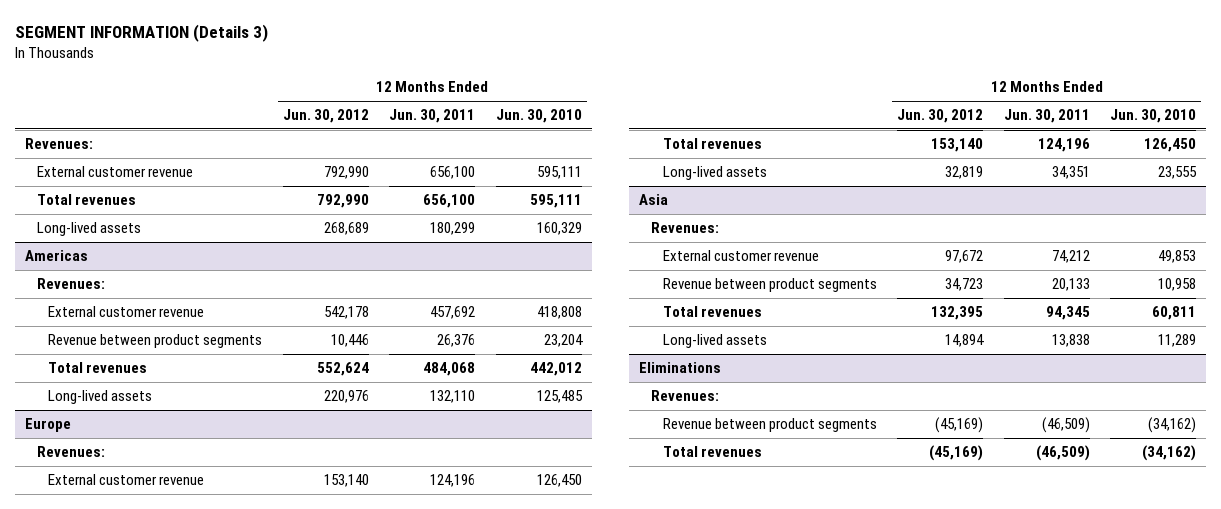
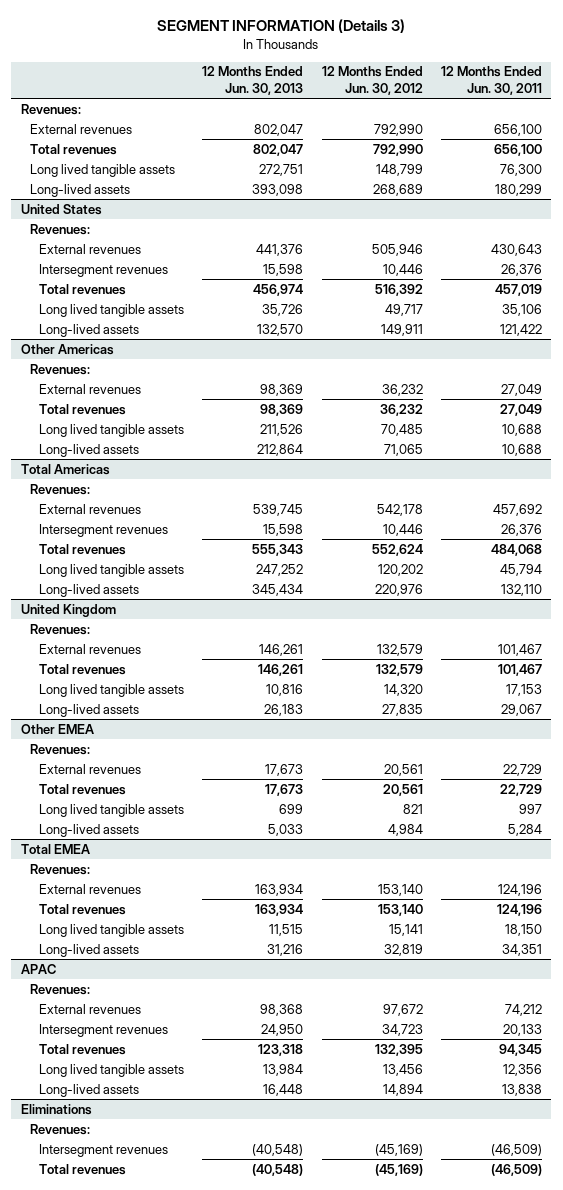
- | 12 Months Ended Jun. 30, 2012 | 12 Months Ended Jun. 30, 2011 | 12 Months Ended Jun. 30, 2010
+ | 12 Months Ended Jun. 30, 2013 | 12 Months Ended Jun. 30, 2012 | 12 Months Ended Jun. 30, 2011
- External customer revenue | 792,990 | 656,100 | 595,111
+ External revenues | 802,047 | 792,990 | 656,100
+ Long lived tangible assets | 272,751 | 148,799 | 76,300
- Americas
+ United States
- External customer revenue | 542,178 | 457,692 | 418,808
- Revenue between product segments | 10,446 | 26,376 | 23,204
+ External revenues | 441,376 | 505,946 | 430,643
+ Intersegment revenues | 15,598 | 10,446 | 26,376
+ Total revenues | 456,974 | 516,392 | 457,019
+ Long lived tangible assets | 35,726 | 49,717 | 35,106
+ Long-lived assets | 132,570 | 149,911 | 121,422
+ Other Americas
+ Revenues:
+ External revenues | 98,369 | 36,232 | 27,049
+ Total revenues | 98,369 | 36,232 | 27,049
+ Long lived tangible assets | 211,526 | 70,485 | 10,688
+ Long-lived assets | 212,864 | 71,065 | 10,688
+ Total Americas
+ Revenues:
+ External revenues | 539,745 | 542,178 | 457,692
+ Intersegment revenues | 15,598 | 10,446 | 26,376
+ Long lived tangible assets | 247,252 | 120,202 | 45,794
- Europe
+ United Kingdom
- External customer revenue | 153,140 | 124,196 | 126,450
+ External revenues | 146,261 | 132,579 | 101,467
+ Total revenues | 146,261 | 132,579 | 101,467
+ Long lived tangible assets | 10,816 | 14,320 | 17,153
+ Long-lived assets | 26,183 | 27,835 | 29,067
+ Other EMEA
+ Revenues:
+ External revenues | 17,673 | 20,561 | 22,729
+ Total revenues | 17,673 | 20,561 | 22,729
+ Long lived tangible assets | 699 | 821 | 997
+ Long-lived assets | 5,033 | 4,984 | 5,284
+ Total EMEA
+ Revenues:
+ External revenues | 163,934 | 153,140 | 124,196
+ Long lived tangible assets | 11,515 | 15,141 | 18,150
- Asia
+ APAC
- External customer revenue | 97,672 | 74,212 | 49,853
- Revenue between product segments | 34,723 | 20,133 | 10,958
+ External revenues | 98,368 | 97,672 | 74,212
+ Intersegment revenues | 24,950 | 34,723 | 20,133
+ Long lived tangible assets | 13,984 | 13,456 | 12,356
@ Eliminations
- Revenue between product segments | (45,169) | (46,509) | (34,162)
+ Intersegment revenues | (40,548) | (45,169) | (46,509)

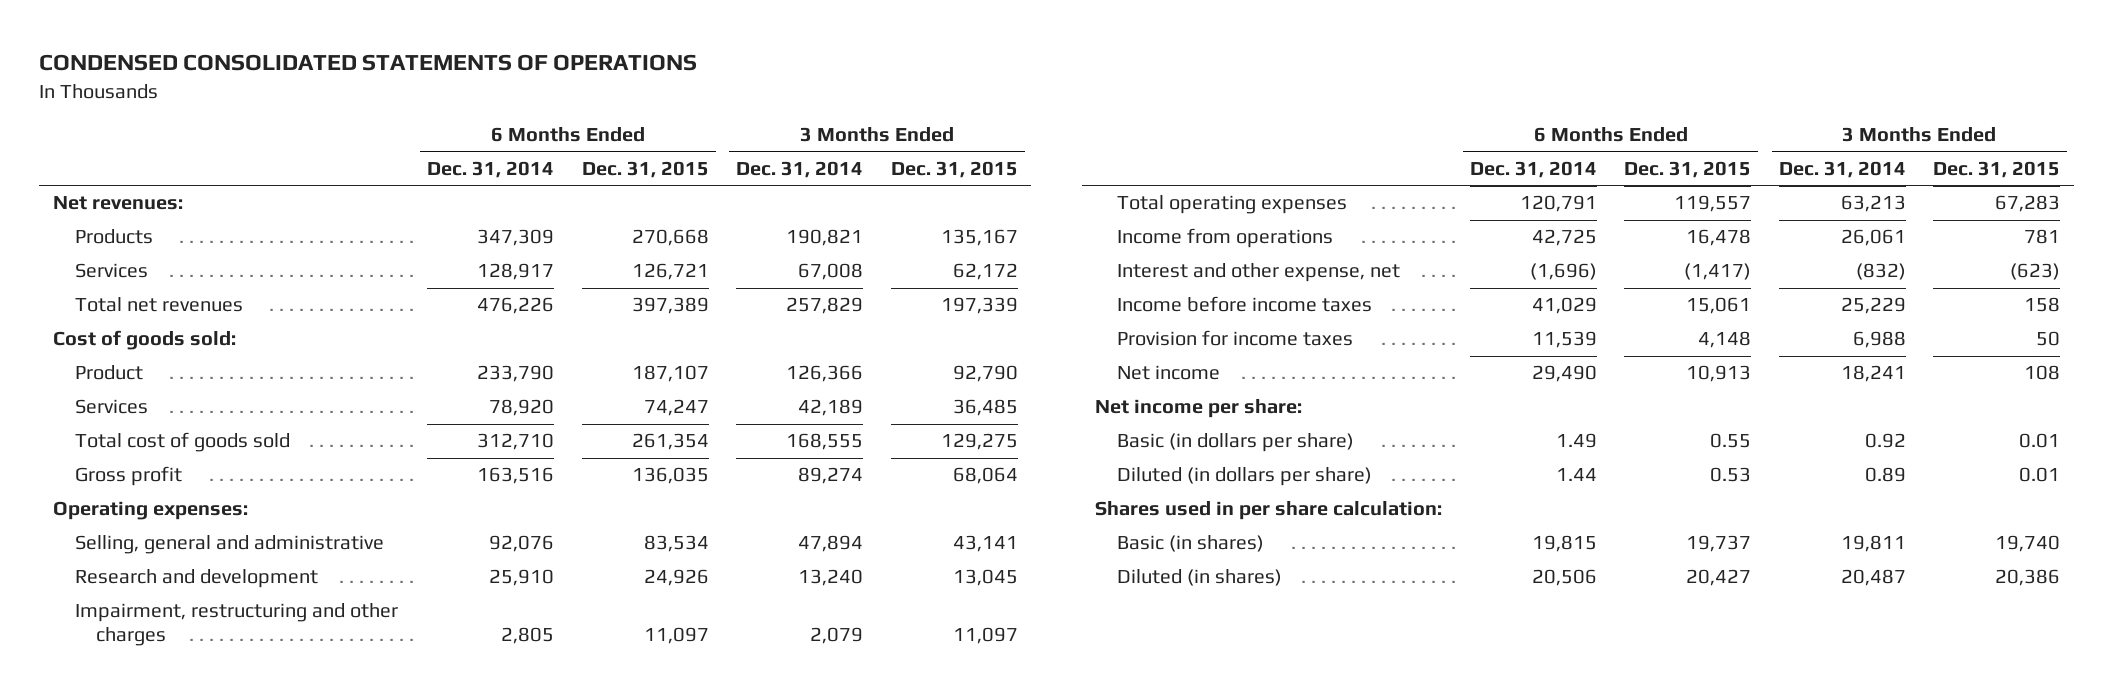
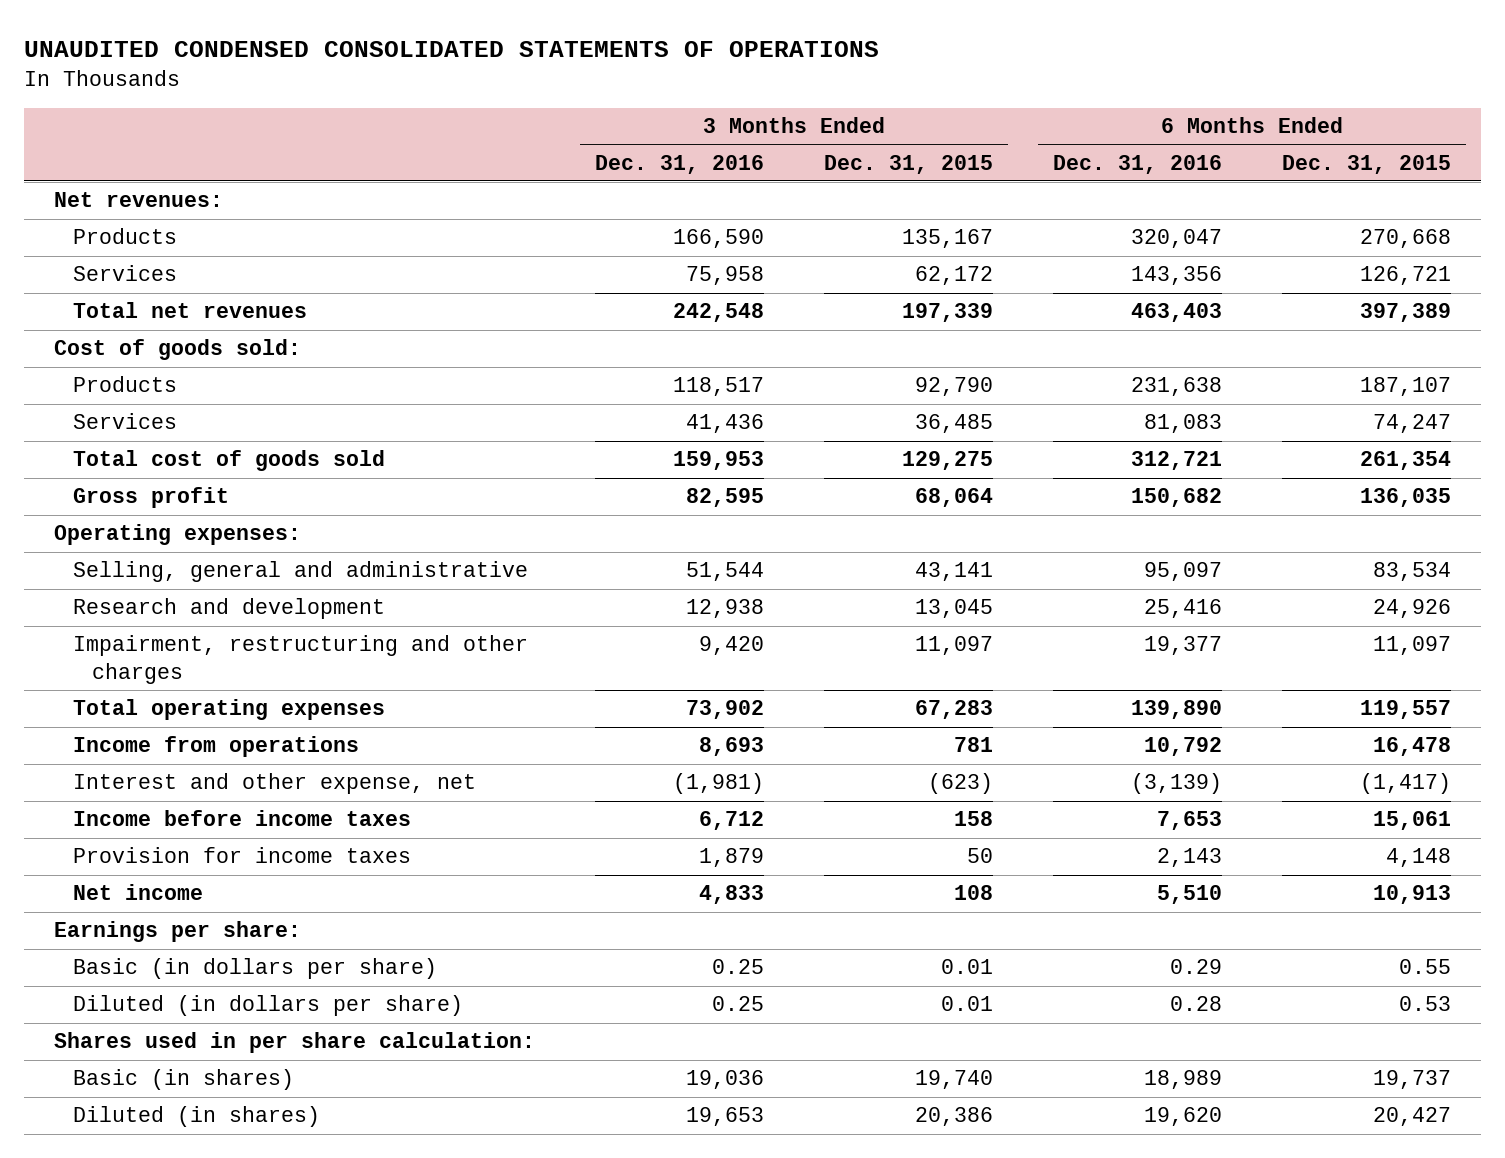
- CONDENSED CONSOLIDATED STATEMENTS OF OPERATIONS
+ UNAUDITED CONDENSED CONSOLIDATED STATEMENTS OF OPERATIONS
- | 6 Months Ended Dec. 31, 2014 | 6 Months Ended Dec. 31, 2015 | 3 Months Ended Dec. 31, 2014 | 3 Months Ended Dec. 31, 2015
+ | 3 Months Ended Dec. 31, 2016 | 3 Months Ended Dec. 31, 2015 | 6 Months Ended Dec. 31, 2016 | 6 Months Ended Dec. 31, 2015
- Product | 233,790 | 187,107 | 126,366 | 92,790
+ Products | 118,517 | 92,790 | 231,638 | 187,107
- Net income per share:
+ Earnings per share:

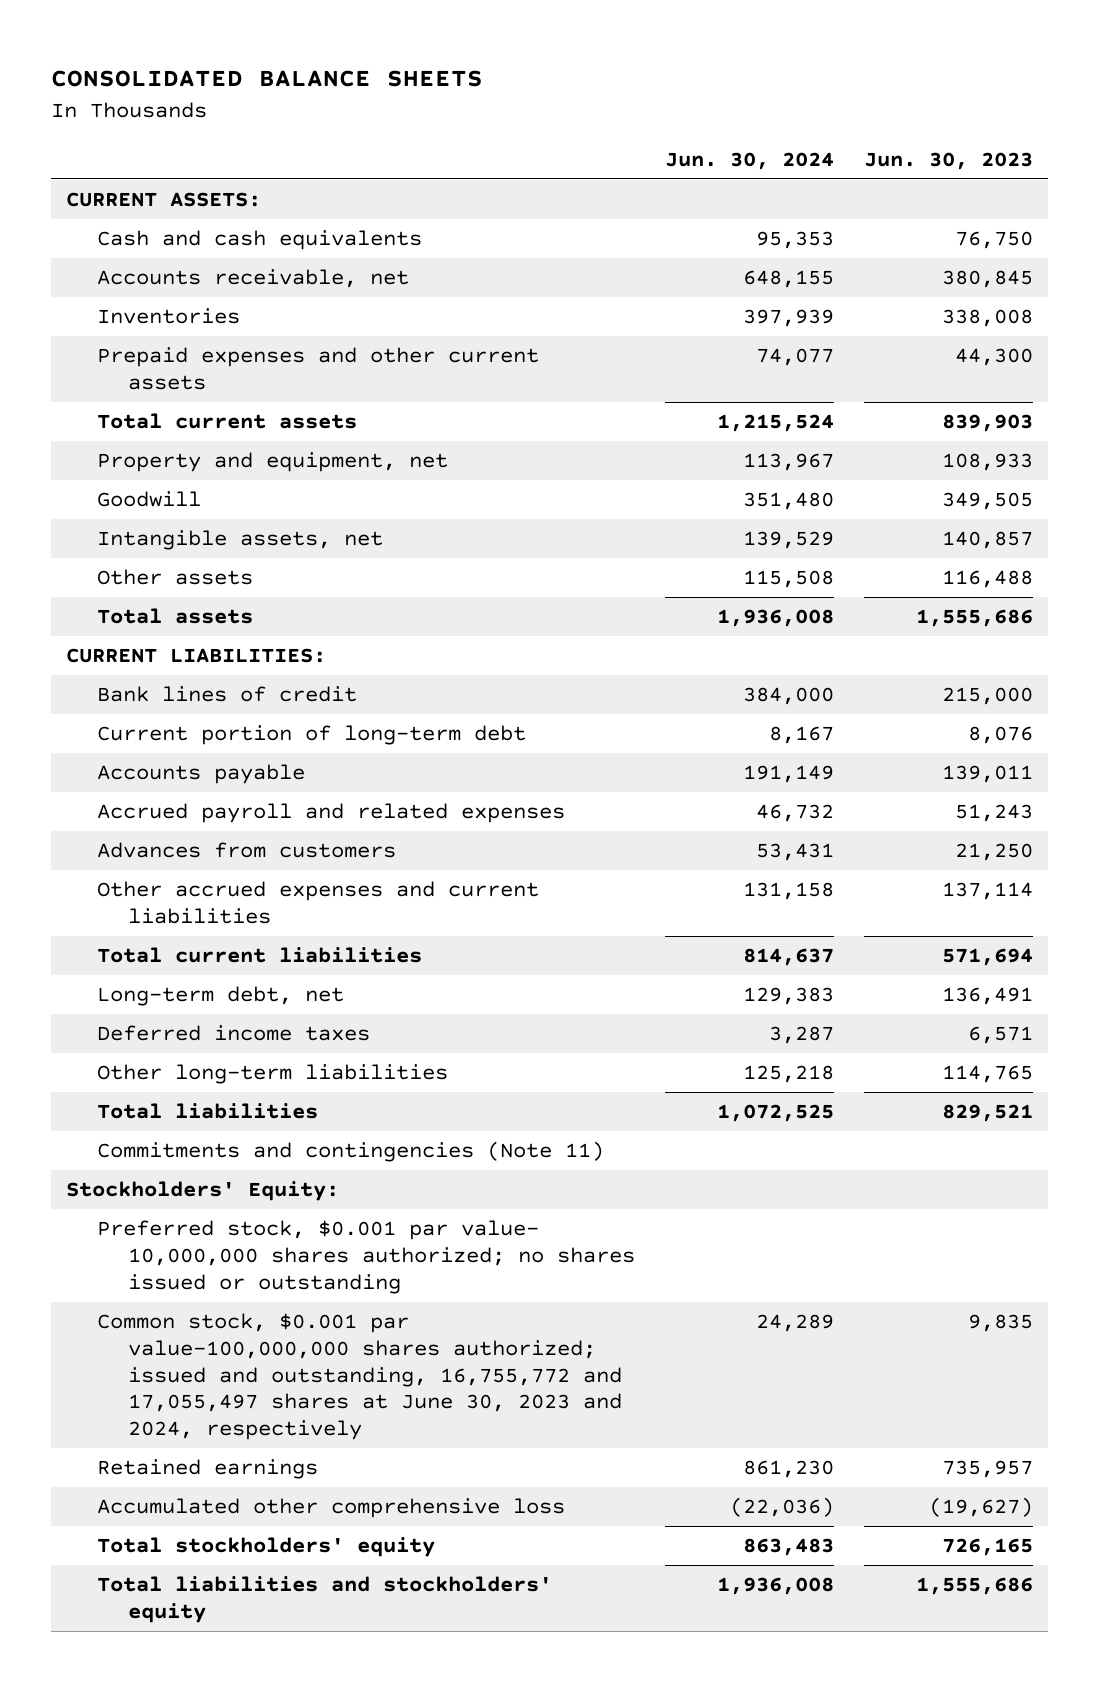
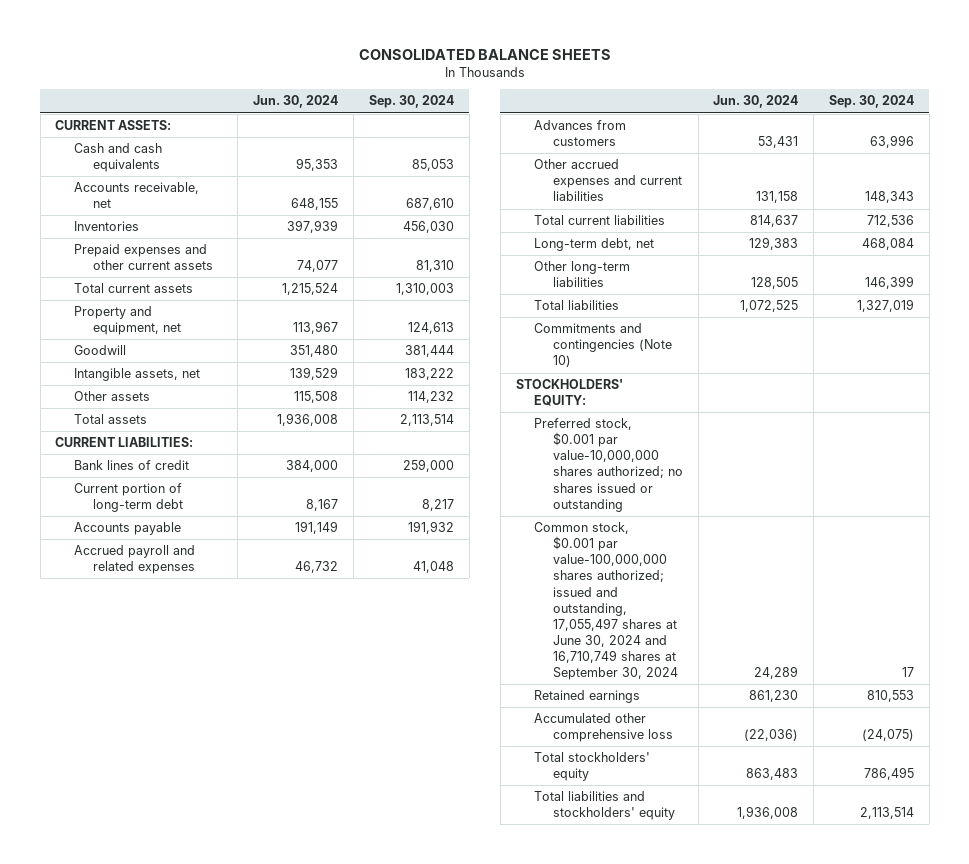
- | Jun. 30, 2024 | Jun. 30, 2023
+ | Jun. 30, 2024 | Sep. 30, 2024
- Deferred income taxes | 3,287 | 6,571
- Other long-term liabilities | 125,218 | 114,765
+ Other long-term liabilities | 128,505 | 146,399
- Commitments and contingencies (Note 11)
- Stockholders' Equity:
- Preferred stock, $0.001 par value- 10,000,000 shares authorized; no shares issued or outstanding
- Common stock, $0.001 par value-100,000,000 shares authorized; issued and outstanding, 16,755,772 and 17,055,497 shares at June 30, 2023 and 2024, respectively | 24,289 | 9,835
+ Commitments and contingencies (Note 10)
+ STOCKHOLDERS' EQUITY:
+ Preferred stock, $0.001 par value-10,000,000 shares authorized; no shares issued or outstanding
+ Common stock, $0.001 par value-100,000,000 shares authorized; issued and outstanding, 17,055,497 shares at June 30, 2024 and 16,710,749 shares at September 30, 2024 | 24,289 | 17

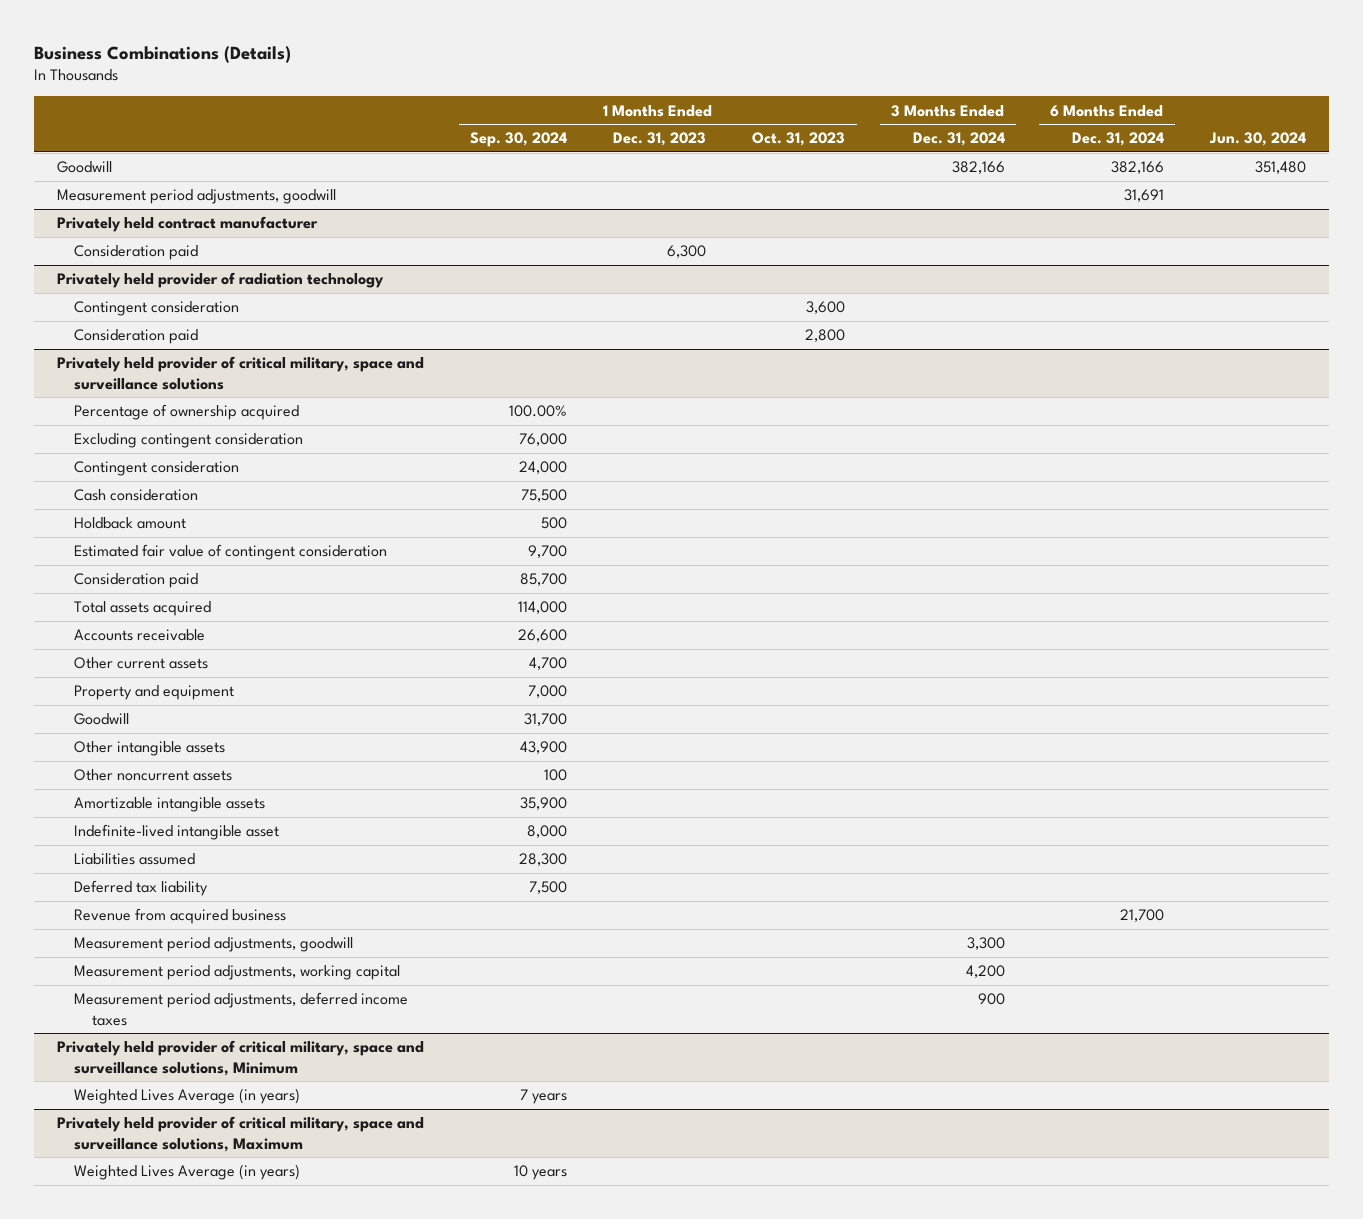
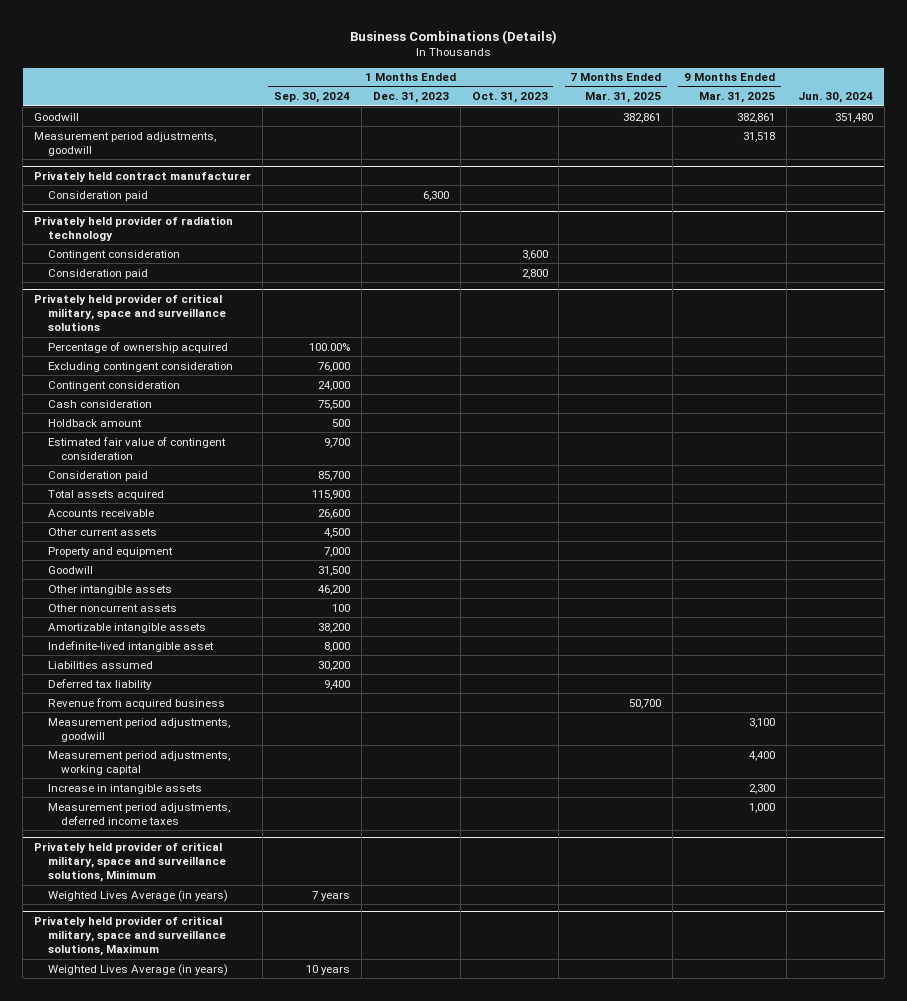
- | 1 Months Ended Sep. 30, 2024 | 1 Months Ended Dec. 31, 2023 | 1 Months Ended Oct. 31, 2023 | 3 Months Ended Dec. 31, 2024 | 6 Months Ended Dec. 31, 2024 | Jun. 30, 2024
+ | 1 Months Ended Sep. 30, 2024 | 1 Months Ended Dec. 31, 2023 | 1 Months Ended Oct. 31, 2023 | 7 Months Ended Mar. 31, 2025 | 9 Months Ended Mar. 31, 2025 | Jun. 30, 2024
@ Privately held provider of critical military, space and surveillance solutions
- Total assets acquired | 114,000 | | | | |
+ Total assets acquired | 115,900 | | | | |
- Other current assets | 4,700 | | | | |
+ Other current assets | 4,500 | | | | |
- Goodwill | 31,700 | | | | |
- Other intangible assets | 43,900 | | | | |
+ Goodwill | 31,500 | | | | |
+ Other intangible assets | 46,200 | | | | |
- Amortizable intangible assets | 35,900 | | | | |
+ Amortizable intangible assets | 38,200 | | | | |
- Liabilities assumed | 28,300 | | | | |
- Deferred tax liability | 7,500 | | | | |
+ Liabilities assumed | 30,200 | | | | |
+ Deferred tax liability | 9,400 | | | | |
+ Increase in intangible assets | | | | | 2,300 |

